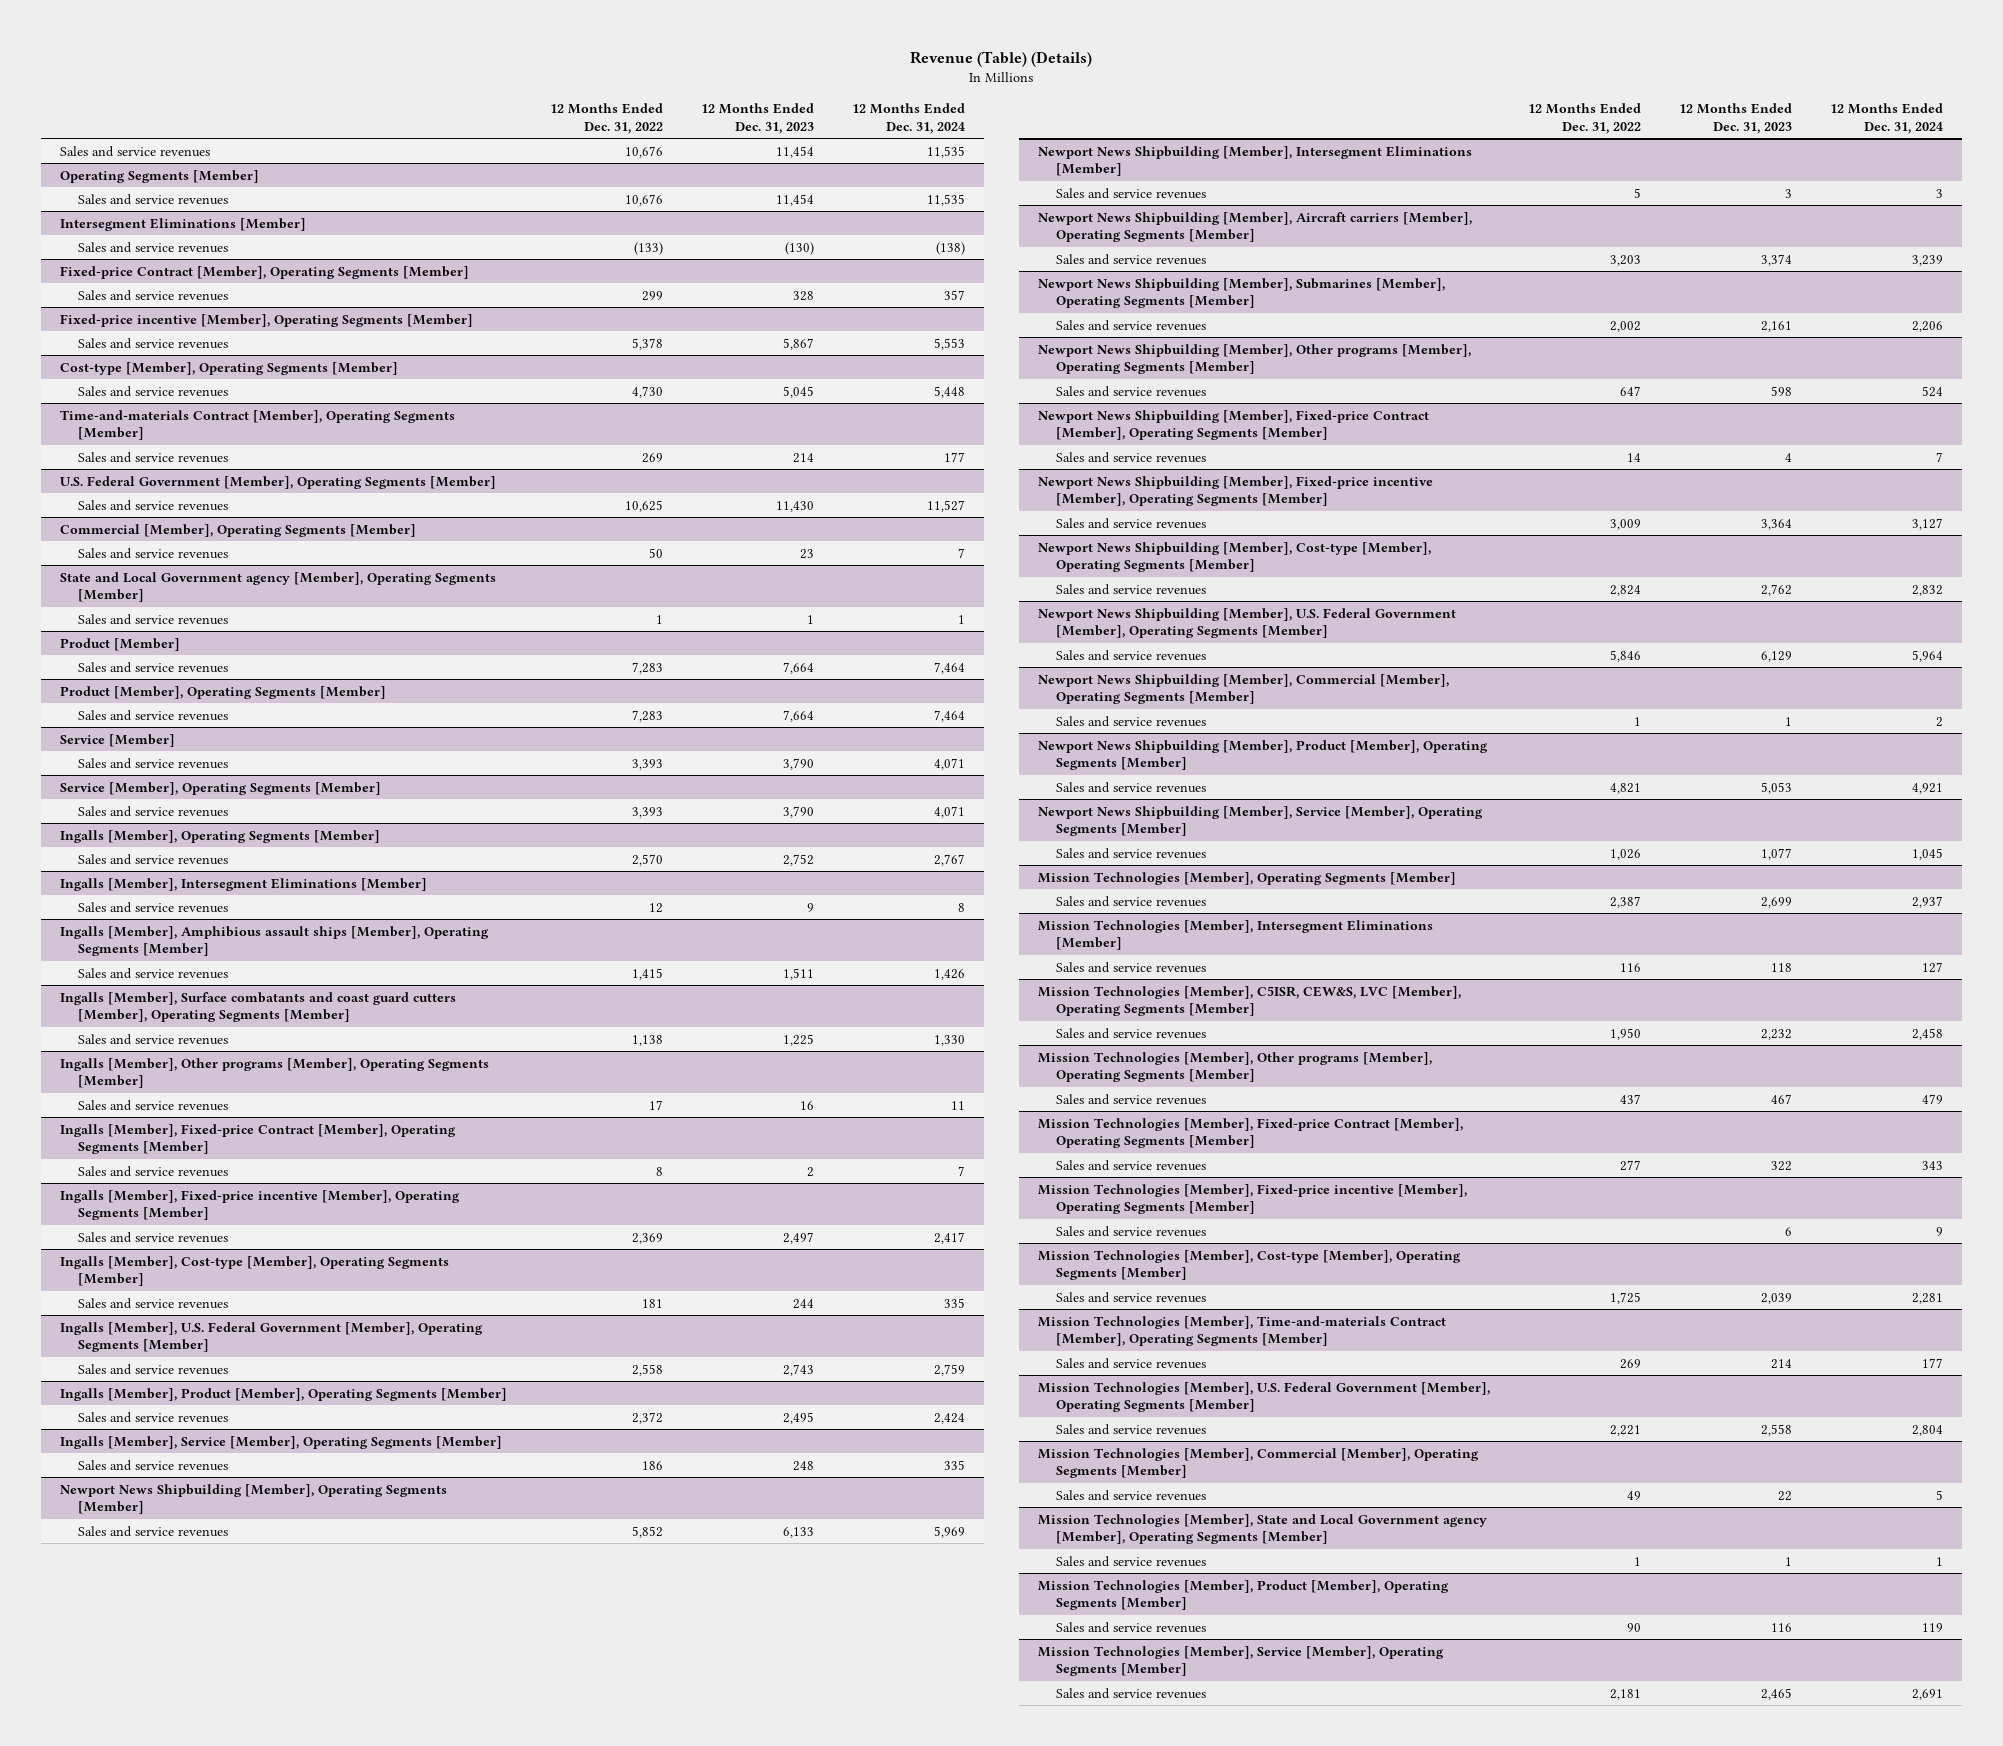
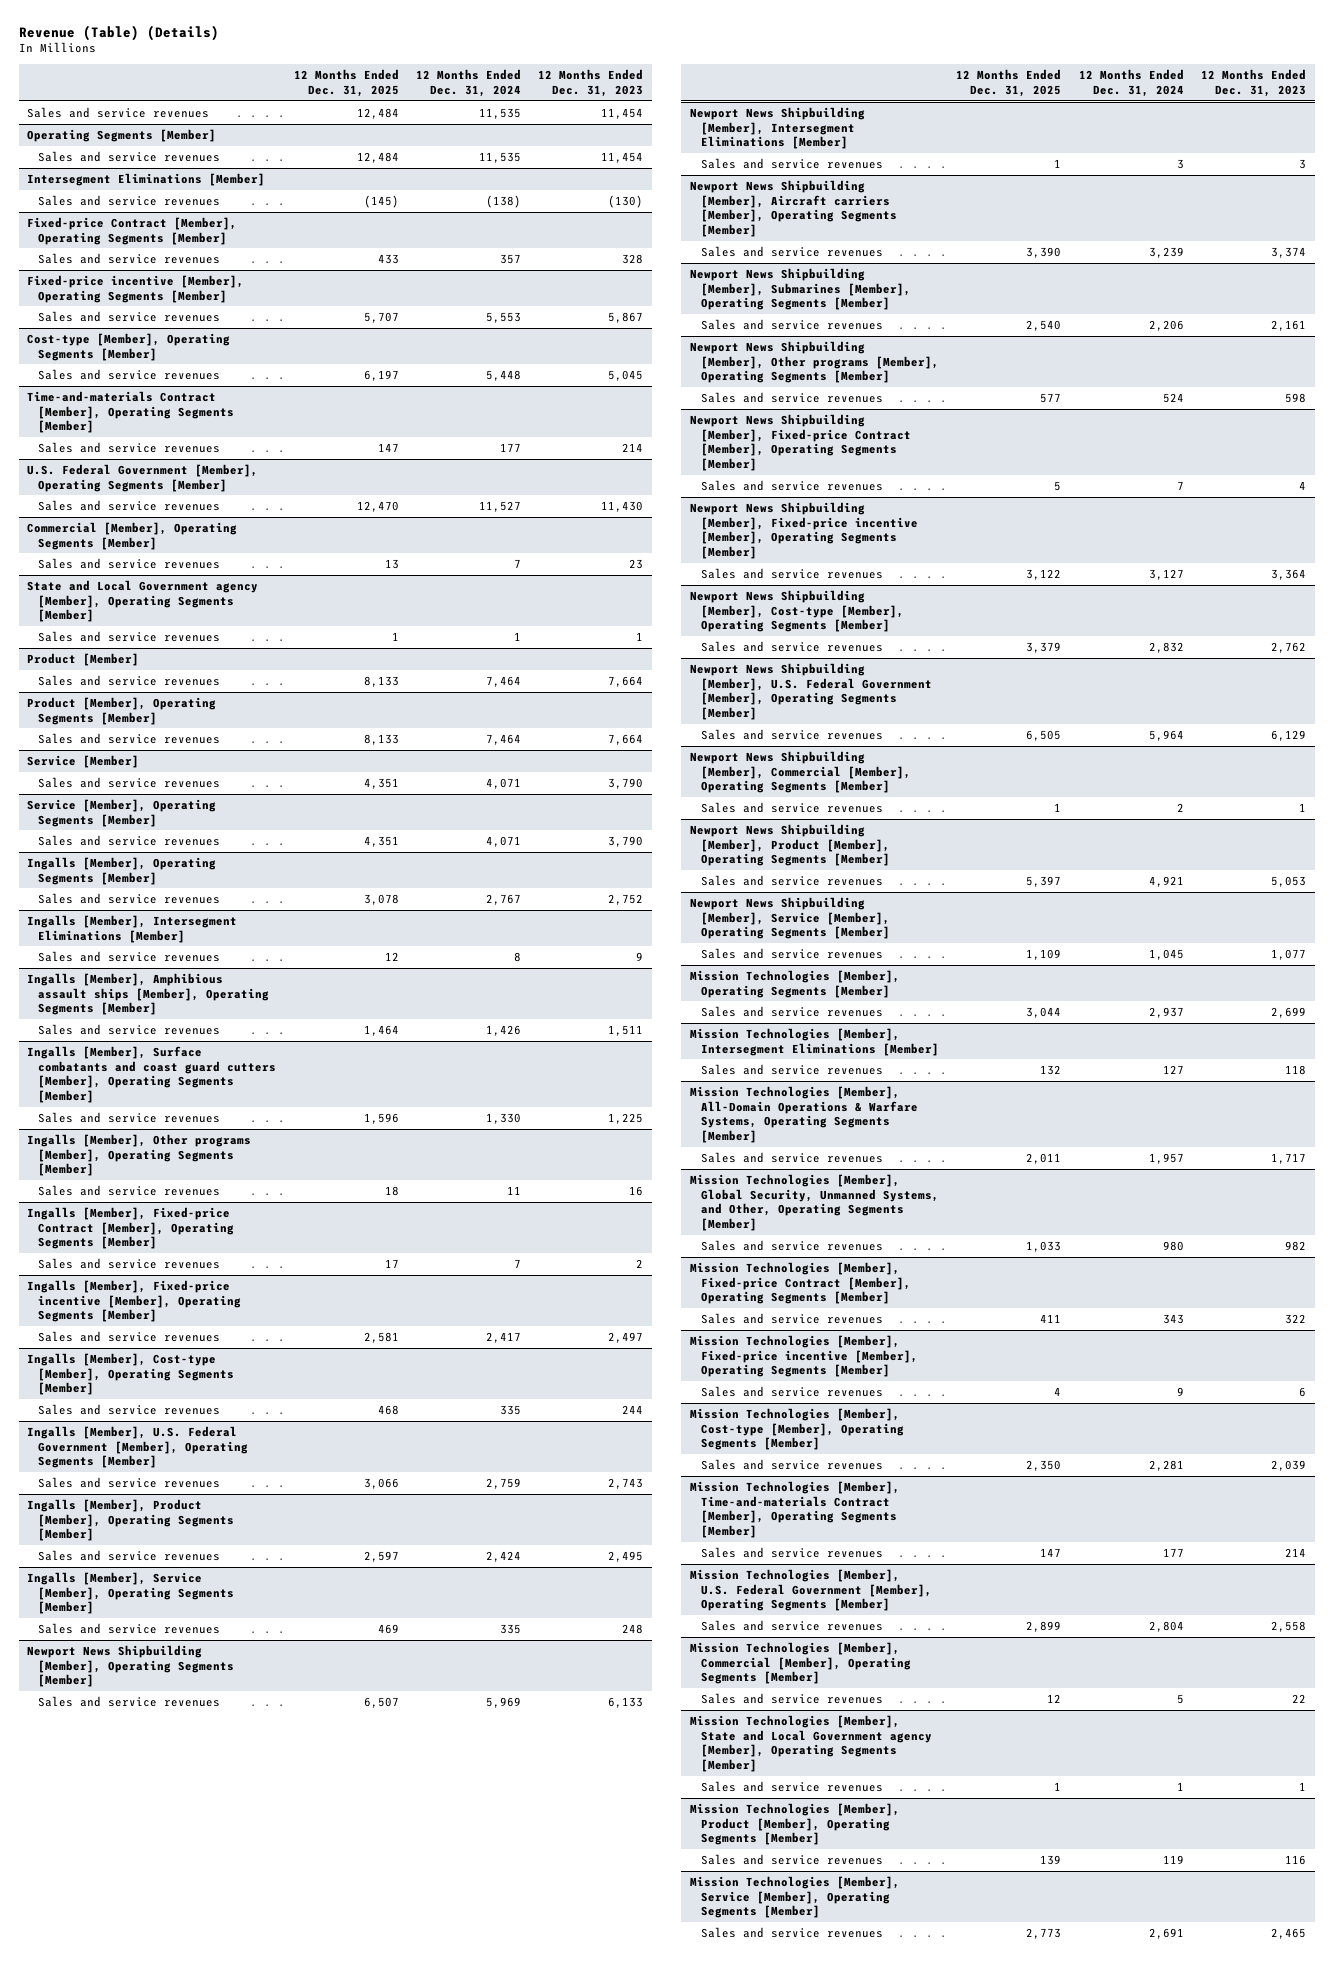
- | 12 Months Ended Dec. 31, 2022 | 12 Months Ended Dec. 31, 2023 | 12 Months Ended Dec. 31, 2024
+ | 12 Months Ended Dec. 31, 2025 | 12 Months Ended Dec. 31, 2024 | 12 Months Ended Dec. 31, 2023
- Mission Technologies [Member], C5ISR, CEW&S, LVC [Member], Operating Segments [Member]
- Sales and service revenues | 1,950 | 2,232 | 2,458
- Mission Technologies [Member], Other programs [Member], Operating Segments [Member]
- Sales and service revenues | 437 | 467 | 479
+ Mission Technologies [Member], All-Domain Operations & Warfare Systems, Operating Segments [Member]
+ Sales and service revenues | 2,011 | 1,957 | 1,717
+ Mission Technologies [Member], Global Security, Unmanned Systems, and Other, Operating Segments [Member]
+ Sales and service revenues | 1,033 | 980 | 982

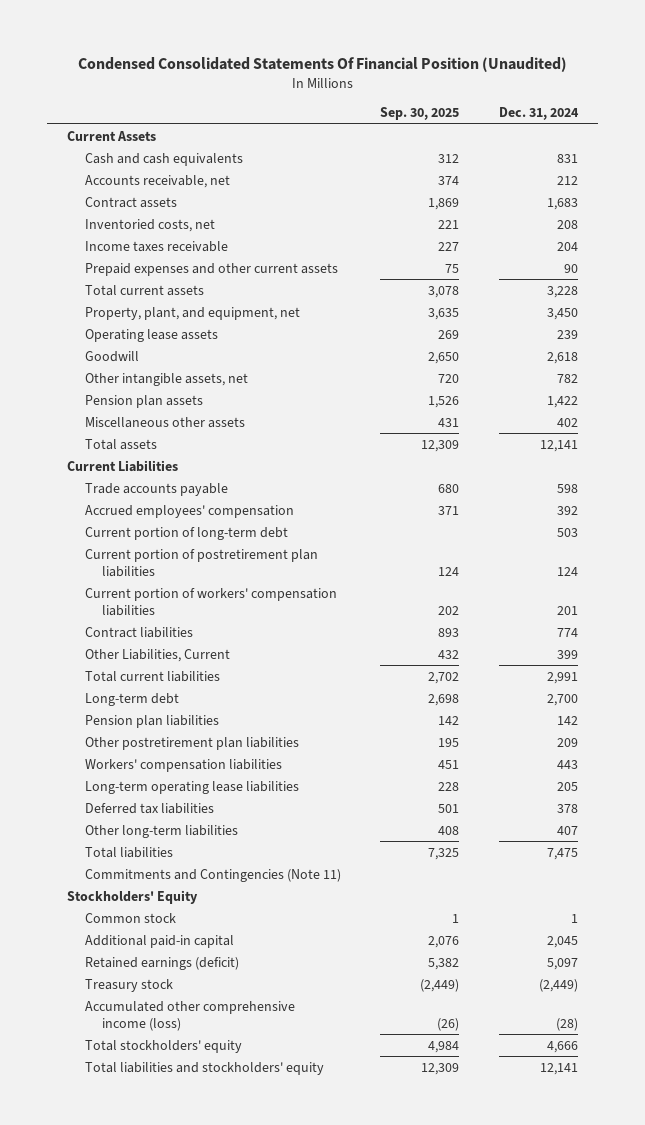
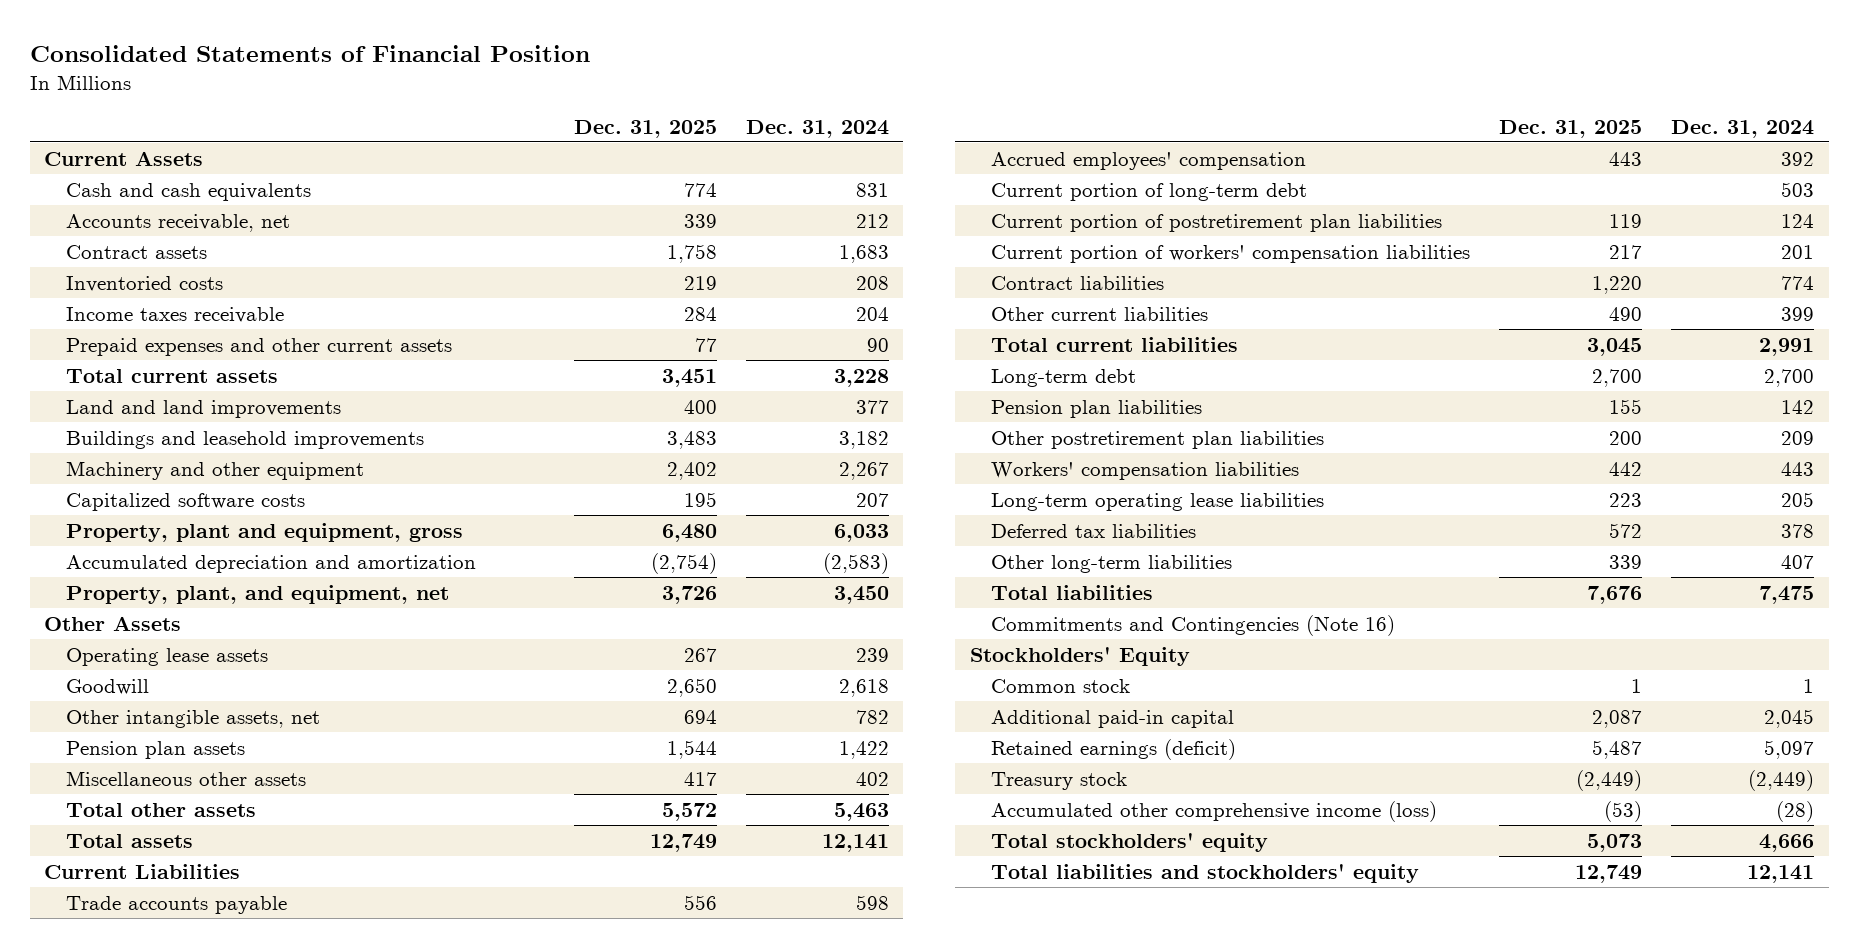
- Condensed Consolidated Statements Of Financial Position (Unaudited)
+ Consolidated Statements of Financial Position
- | Sep. 30, 2025 | Dec. 31, 2024
+ | Dec. 31, 2025 | Dec. 31, 2024
- Inventoried costs, net | 221 | 208
+ Inventoried costs | 219 | 208
+ Land and land improvements | 400 | 377
+ Buildings and leasehold improvements | 3,483 | 3,182
+ Machinery and other equipment | 2,402 | 2,267
+ Capitalized software costs | 195 | 207
+ Property, plant and equipment, gross | 6,480 | 6,033
+ Accumulated depreciation and amortization | (2,754) | (2,583)
+ Other Assets
+ Total other assets | 5,572 | 5,463
- Other Liabilities, Current | 432 | 399
+ Other current liabilities | 490 | 399
- Commitments and Contingencies (Note 11)
+ Commitments and Contingencies (Note 16)

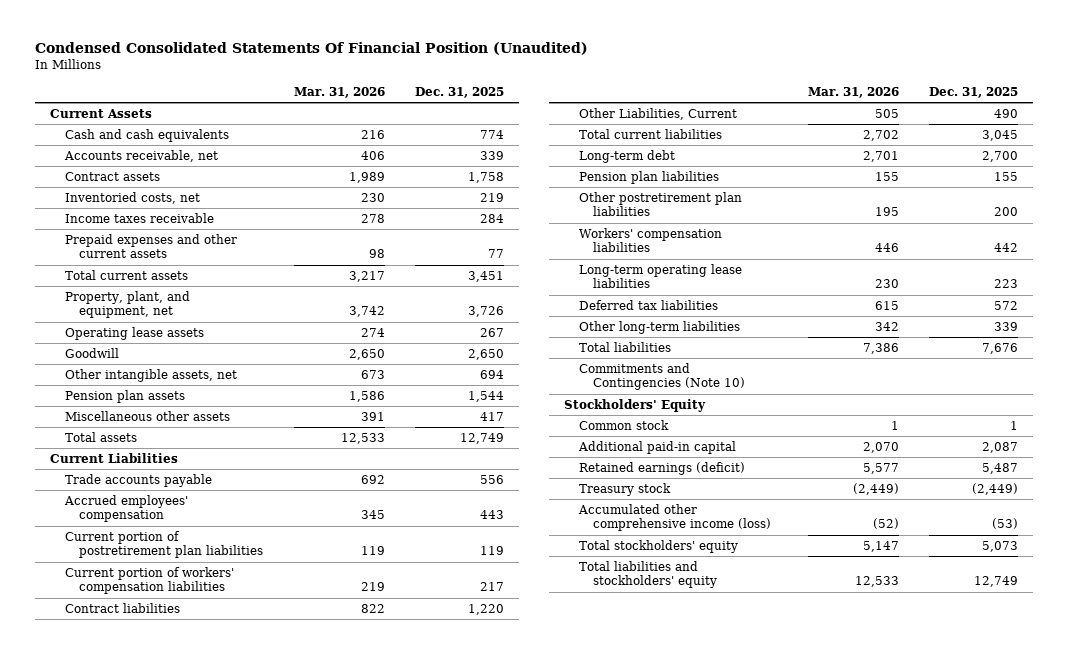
- Consolidated Statements of Financial Position
+ Condensed Consolidated Statements Of Financial Position (Unaudited)
- | Dec. 31, 2025 | Dec. 31, 2024
+ | Mar. 31, 2026 | Dec. 31, 2025
- Inventoried costs | 219 | 208
+ Inventoried costs, net | 230 | 219
- Land and land improvements | 400 | 377
- Buildings and leasehold improvements | 3,483 | 3,182
- Machinery and other equipment | 2,402 | 2,267
- Capitalized software costs | 195 | 207
- Property, plant and equipment, gross | 6,480 | 6,033
- Accumulated depreciation and amortization | (2,754) | (2,583)
- Other Assets
- Total other assets | 5,572 | 5,463
- Current portion of long-term debt | | 503
- Other current liabilities | 490 | 399
+ Other Liabilities, Current | 505 | 490
- Commitments and Contingencies (Note 16)
+ Commitments and Contingencies (Note 10)

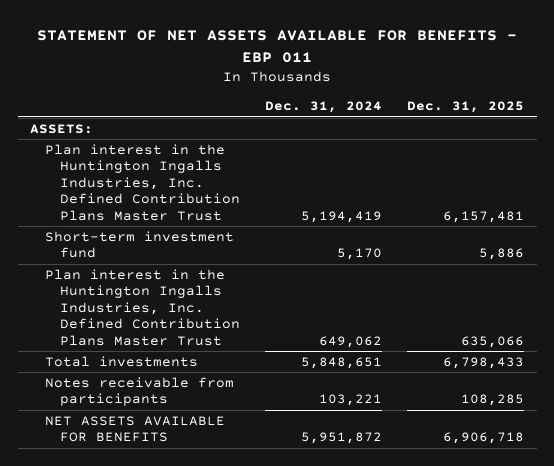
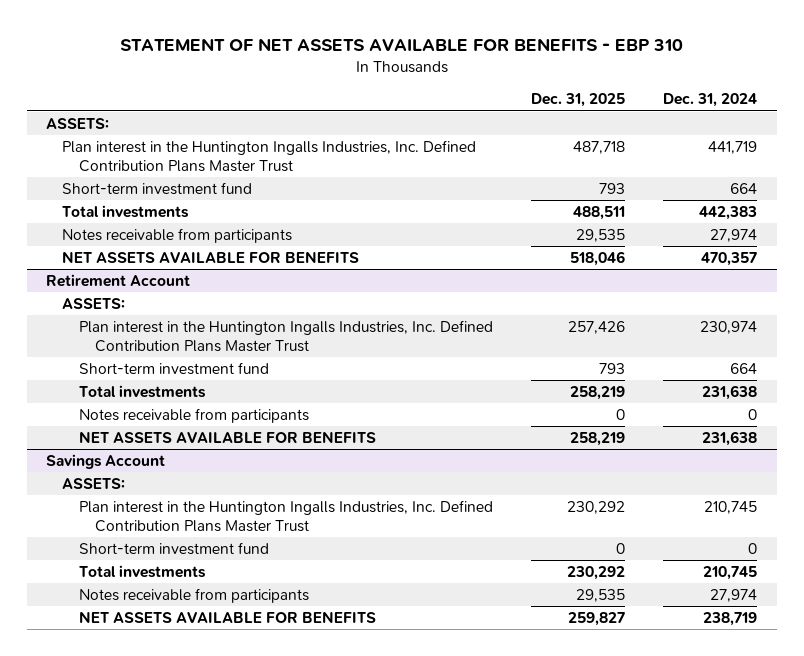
- STATEMENT OF NET ASSETS AVAILABLE FOR BENEFITS - EBP 011
+ STATEMENT OF NET ASSETS AVAILABLE FOR BENEFITS - EBP 310
- | Dec. 31, 2024 | Dec. 31, 2025
+ | Dec. 31, 2025 | Dec. 31, 2024
- Plan interest in the Huntington Ingalls Industries, Inc. Defined Contribution Plans Master Trust | 5,194,419 | 6,157,481
- Short-term investment fund | 5,170 | 5,886
- Plan interest in the Huntington Ingalls Industries, Inc. Defined Contribution Plans Master Trust | 649,062 | 635,066
- Total investments | 5,848,651 | 6,798,433
- Notes receivable from participants | 103,221 | 108,285
- NET ASSETS AVAILABLE FOR BENEFITS | 5,951,872 | 6,906,718
+ Plan interest in the Huntington Ingalls Industries, Inc. Defined Contribution Plans Master Trust | 487,718 | 441,719
+ Short-term investment fund | 793 | 664
+ Total investments | 488,511 | 442,383
+ Notes receivable from participants | 29,535 | 27,974
+ NET ASSETS AVAILABLE FOR BENEFITS | 518,046 | 470,357
+ Retirement Account
+ ASSETS:
+ Plan interest in the Huntington Ingalls Industries, Inc. Defined Contribution Plans Master Trust | 257,426 | 230,974
+ Short-term investment fund | 793 | 664
+ Total investments | 258,219 | 231,638
+ Notes receivable from participants | 0 | 0
+ NET ASSETS AVAILABLE FOR BENEFITS | 258,219 | 231,638
+ Savings Account
+ ASSETS:
+ Plan interest in the Huntington Ingalls Industries, Inc. Defined Contribution Plans Master Trust | 230,292 | 210,745
+ Short-term investment fund | 0 | 0
+ Total investments | 230,292 | 210,745
+ Notes receivable from participants | 29,535 | 27,974
+ NET ASSETS AVAILABLE FOR BENEFITS | 259,827 | 238,719

